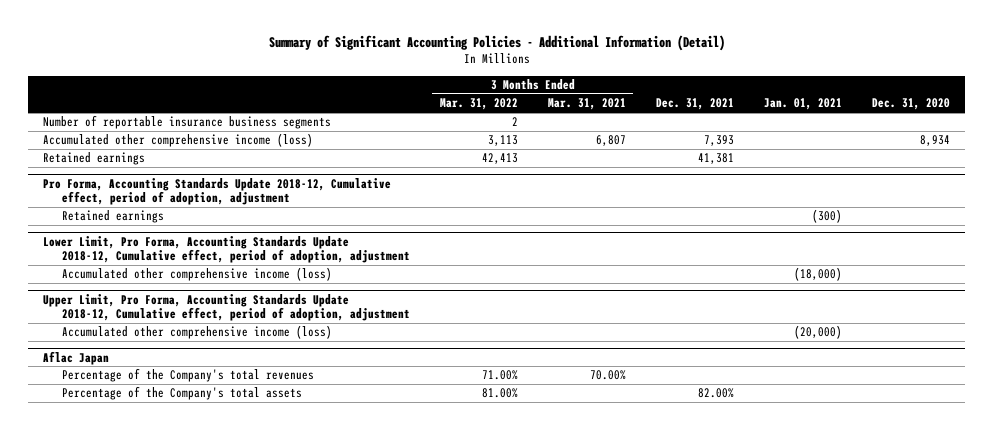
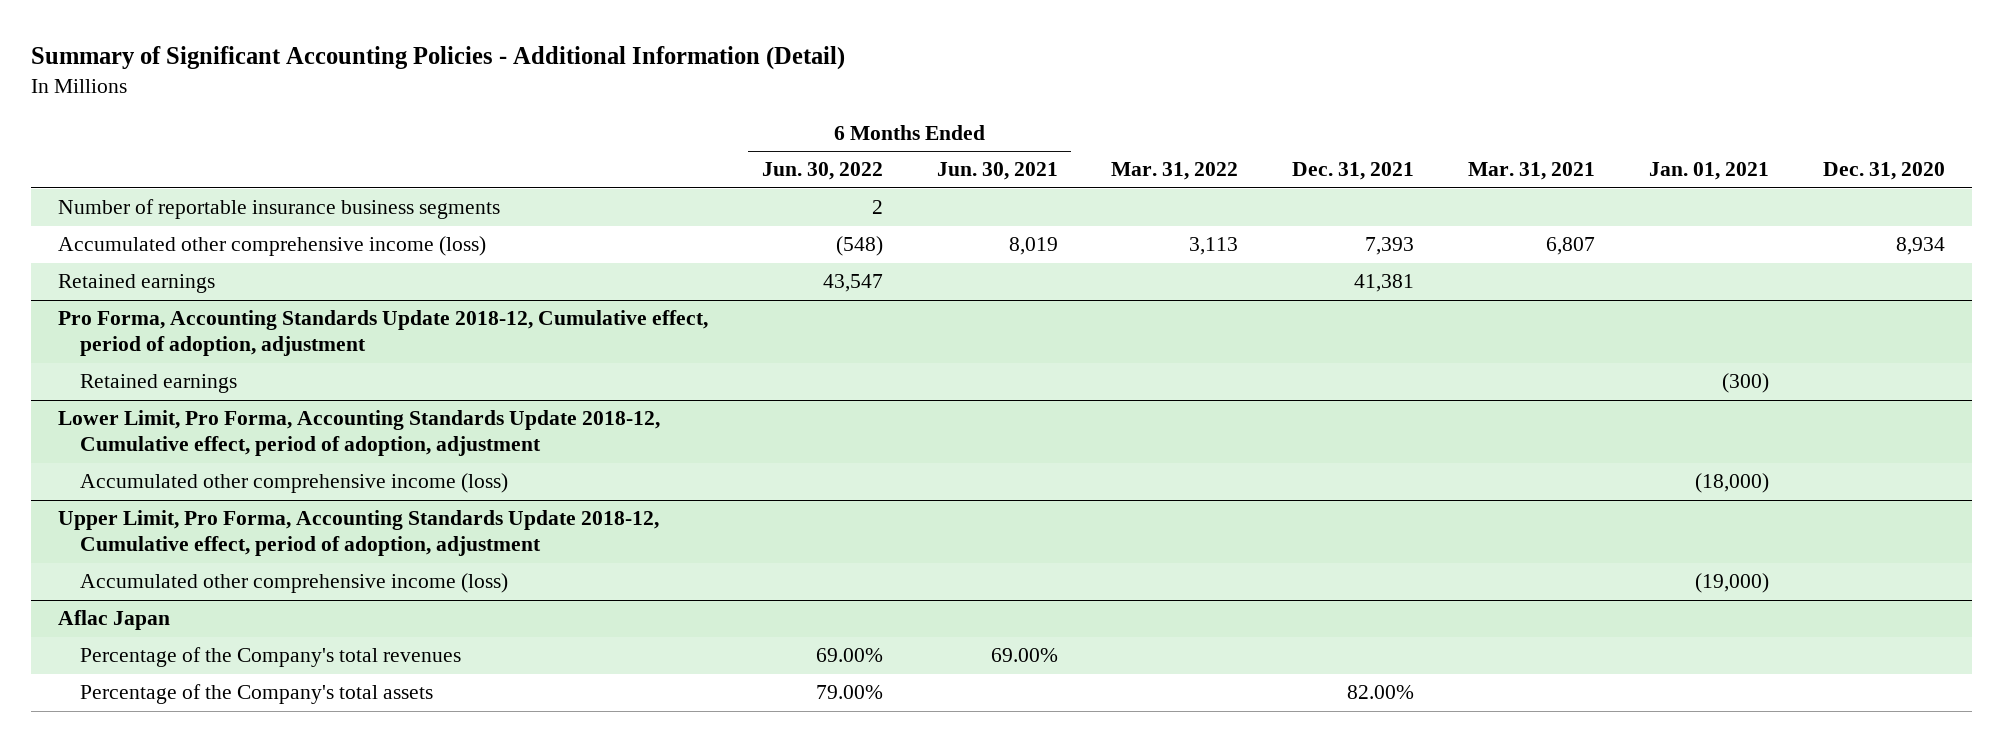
- | 3 Months Ended Mar. 31, 2022 | 3 Months Ended Mar. 31, 2021 | Dec. 31, 2021 | Jan. 01, 2021 | Dec. 31, 2020
+ | 6 Months Ended Jun. 30, 2022 | 6 Months Ended Jun. 30, 2021 | Mar. 31, 2022 | Dec. 31, 2021 | Mar. 31, 2021 | Jan. 01, 2021 | Dec. 31, 2020
@ Upper Limit, Pro Forma, Accounting Standards Update 2018-12, Cumulative effect, period of adoption, adjustment
- Accumulated other comprehensive income (loss) | | | | (20,000) |
+ Accumulated other comprehensive income (loss) | | | | | | (19,000) |

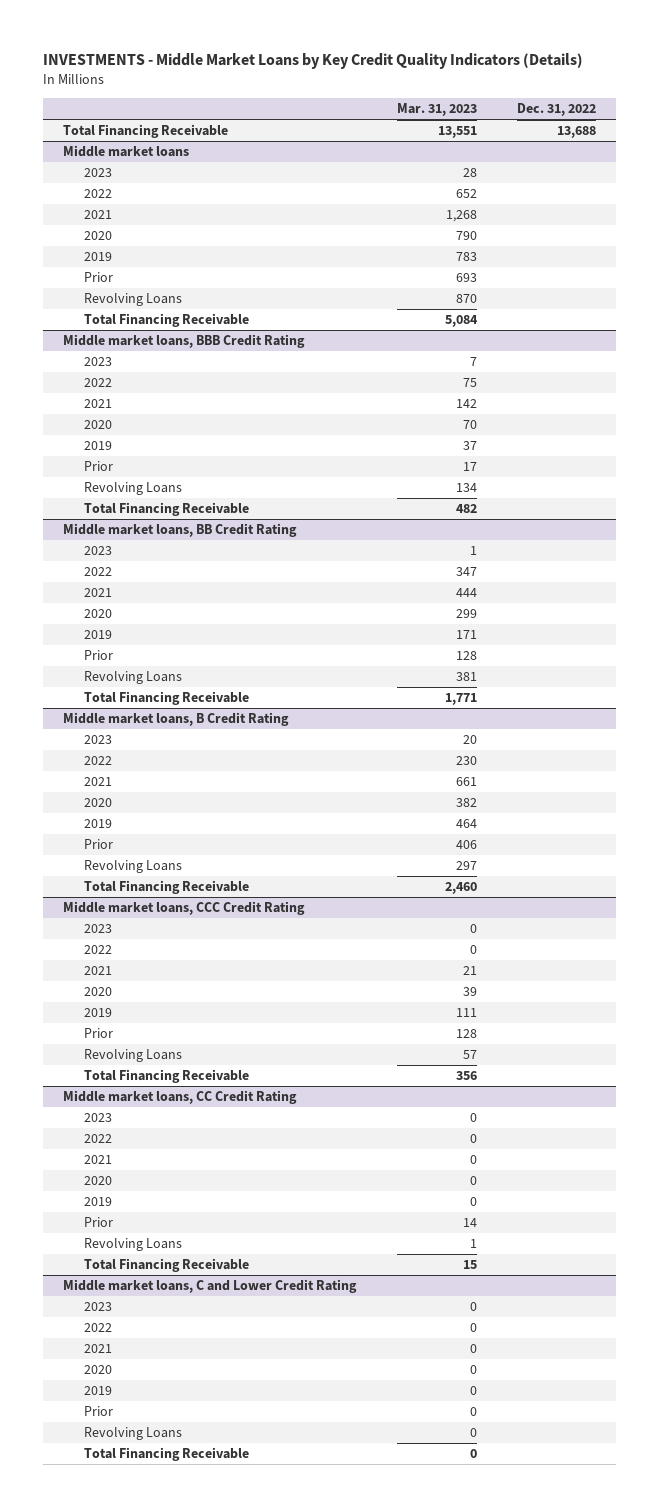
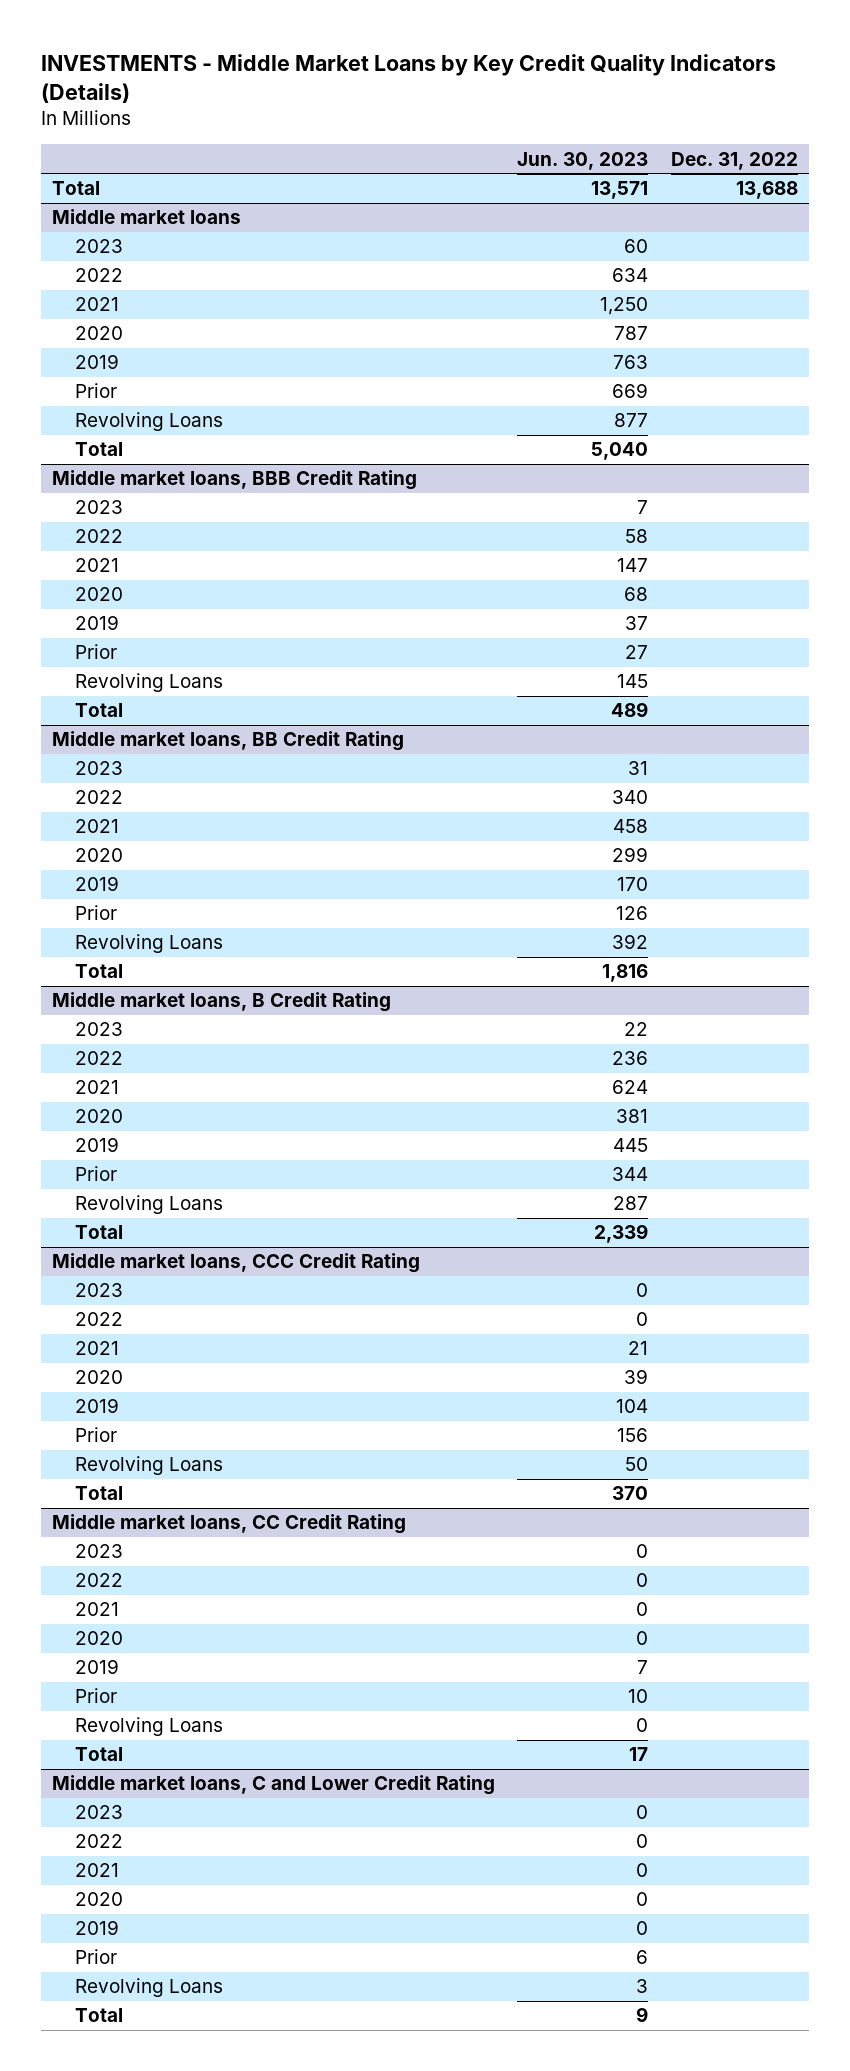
- | Mar. 31, 2023 | Dec. 31, 2022
+ | Jun. 30, 2023 | Dec. 31, 2022
- Total Financing Receivable | 13,551 | 13,688
+ Total | 13,571 | 13,688
@ Middle market loans
- Total Financing Receivable | 5,084 |
+ Total | 5,040 |
@ Middle market loans, BBB Credit Rating
- Total Financing Receivable | 482 |
+ Total | 489 |
@ Middle market loans, BB Credit Rating
- Total Financing Receivable | 1,771 |
+ Total | 1,816 |
@ Middle market loans, B Credit Rating
- Total Financing Receivable | 2,460 |
+ Total | 2,339 |
@ Middle market loans, CCC Credit Rating
- Total Financing Receivable | 356 |
+ Total | 370 |
@ Middle market loans, CC Credit Rating
- Total Financing Receivable | 15 |
+ Total | 17 |
@ Middle market loans, C and Lower Credit Rating
- Total Financing Receivable | 0 |
+ Total | 9 |

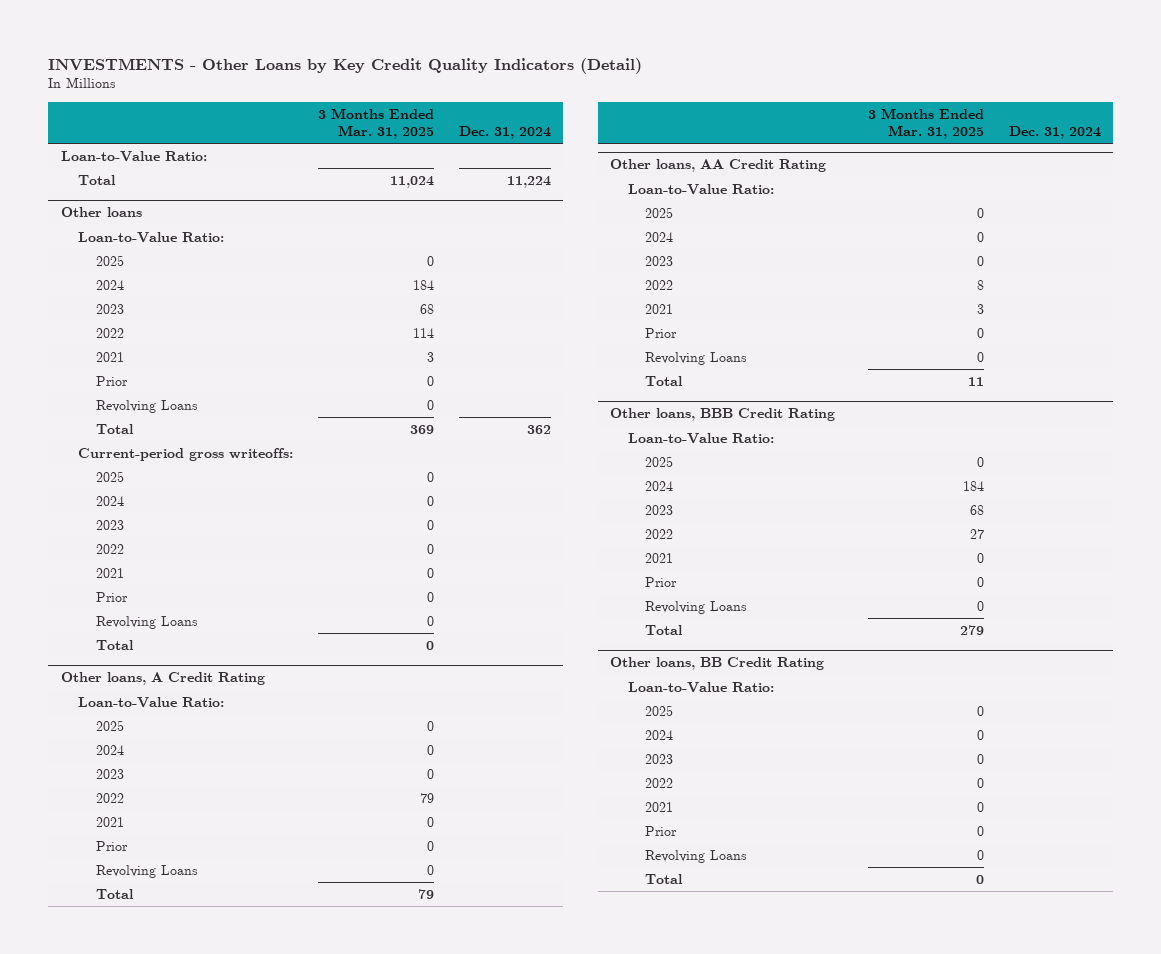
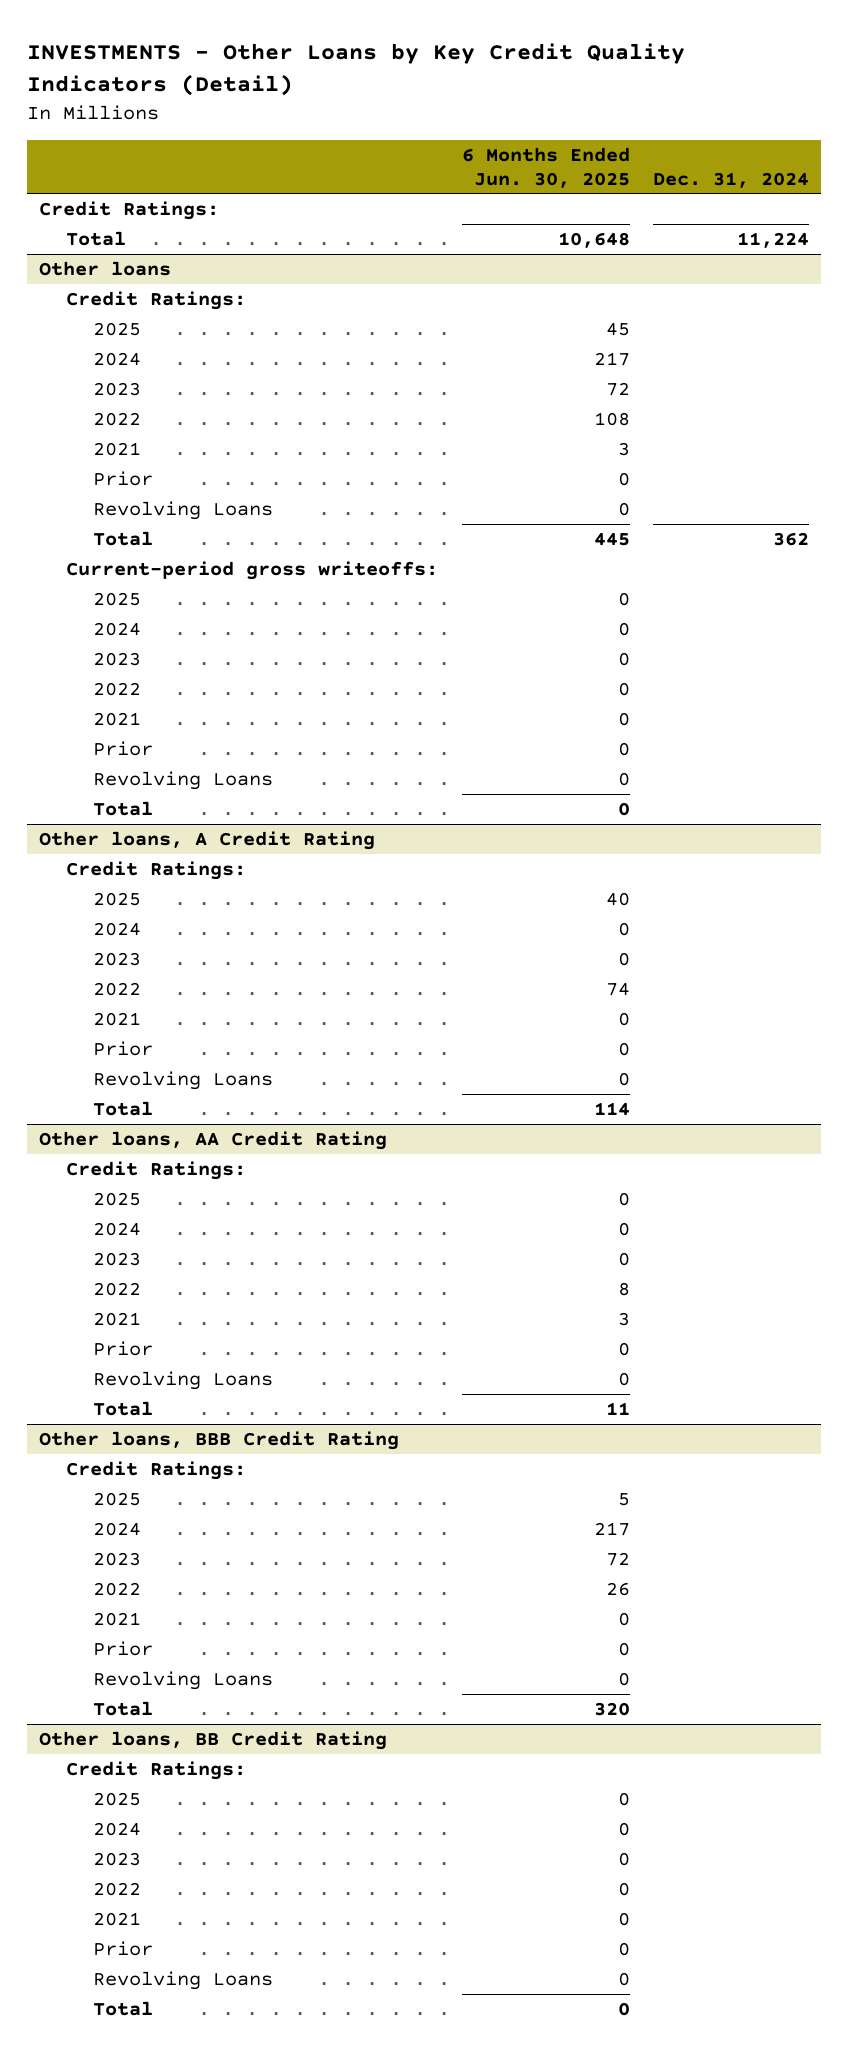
- | 3 Months Ended Mar. 31, 2025 | Dec. 31, 2024
+ | 6 Months Ended Jun. 30, 2025 | Dec. 31, 2024
- Loan-to-Value Ratio:
+ Credit Ratings:
@ Other loans
- Loan-to-Value Ratio:
+ Credit Ratings:
@ Other loans, A Credit Rating
- Loan-to-Value Ratio:
+ Credit Ratings:
@ Other loans, AA Credit Rating
- Loan-to-Value Ratio:
+ Credit Ratings:
@ Other loans, BBB Credit Rating
- Loan-to-Value Ratio:
+ Credit Ratings:
@ Other loans, BB Credit Rating
- Loan-to-Value Ratio:
+ Credit Ratings:

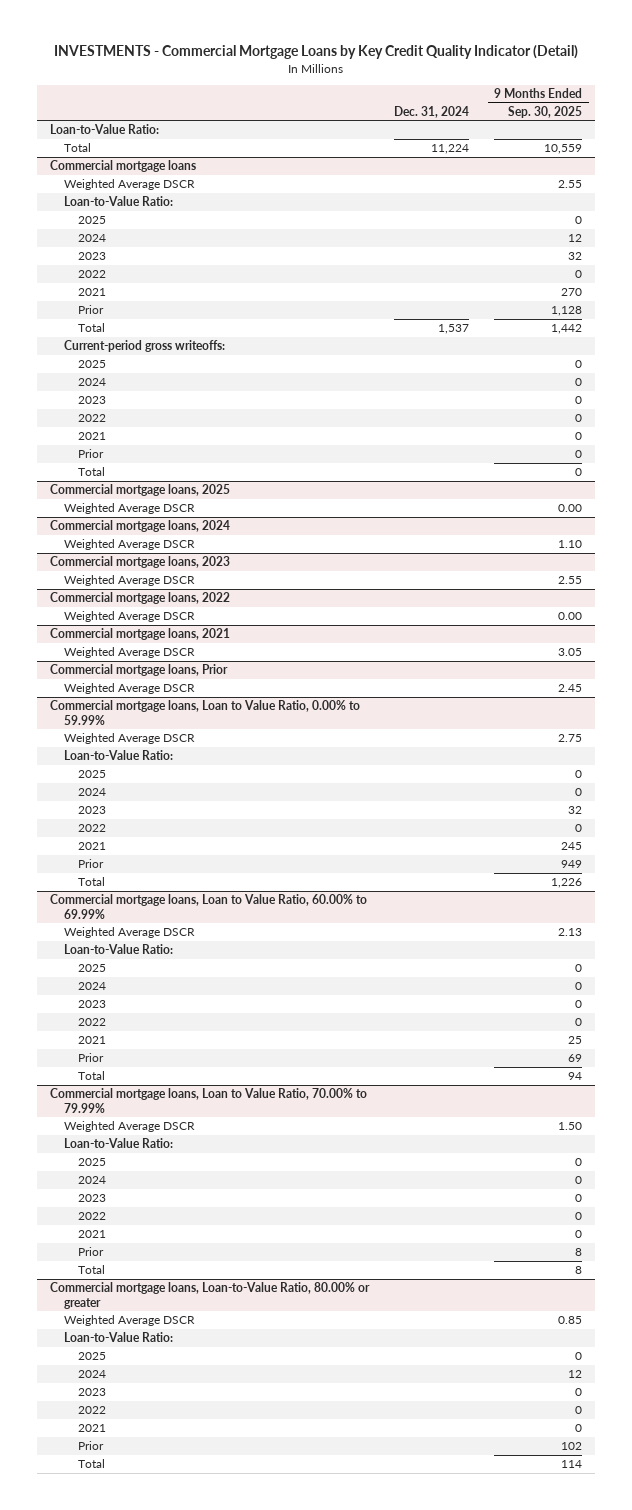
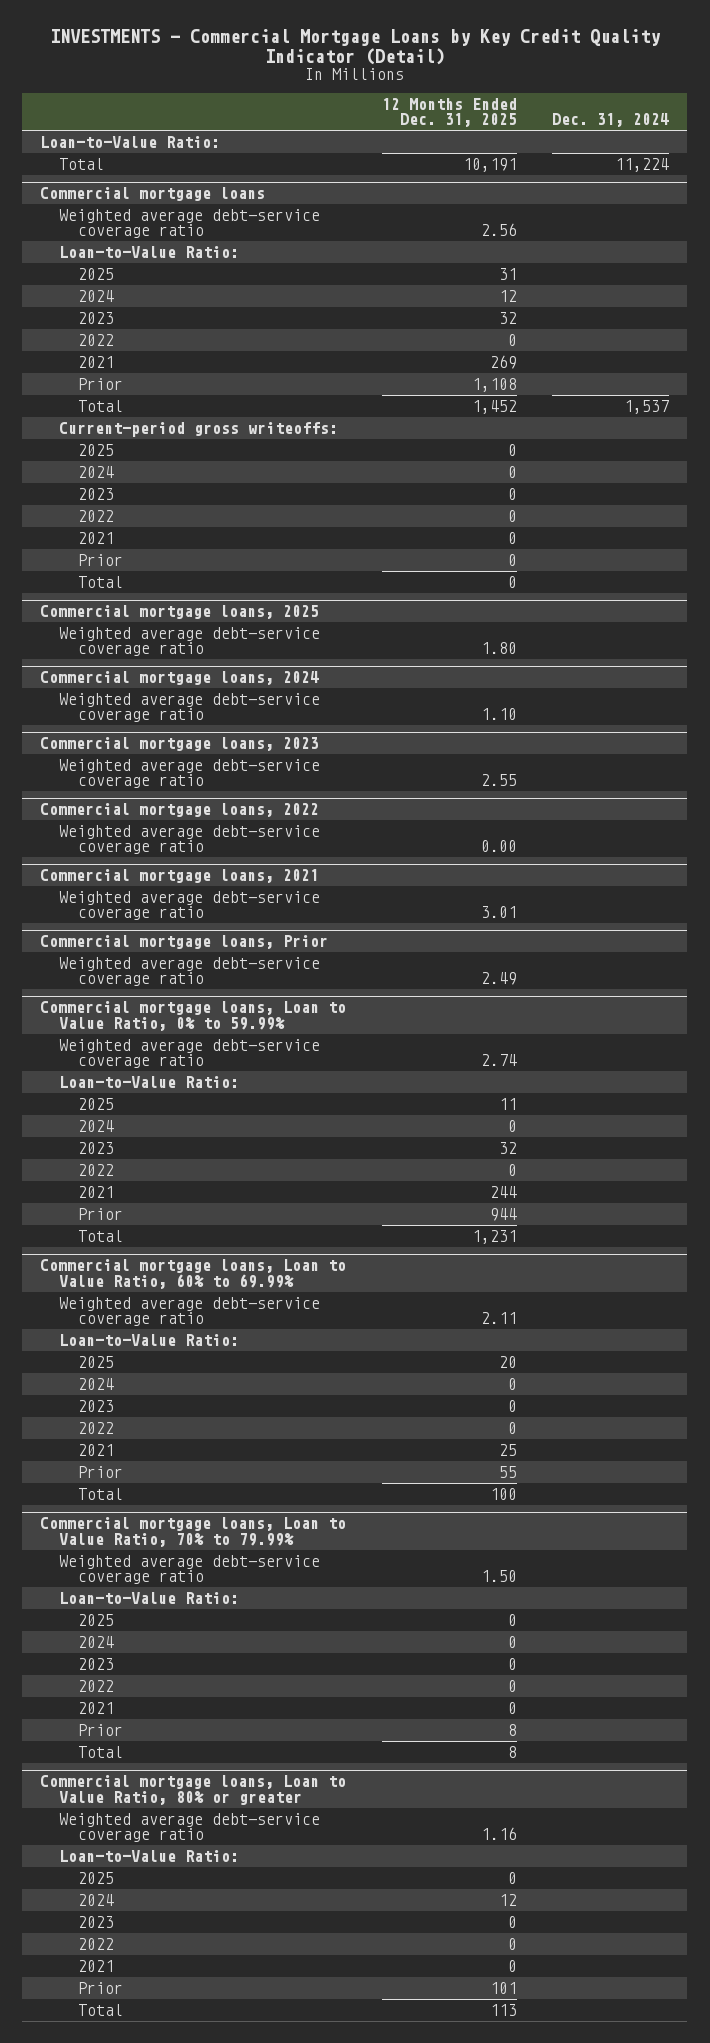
- | Dec. 31, 2024 | 9 Months Ended Sep. 30, 2025
+ | 12 Months Ended Dec. 31, 2025 | Dec. 31, 2024
@ Commercial mortgage loans
- Weighted Average DSCR | | 2.55
+ Weighted average debt-service coverage ratio | 2.56 |
@ Commercial mortgage loans, 2025
- Weighted Average DSCR | | 0.00
+ Weighted average debt-service coverage ratio | 1.80 |
@ Commercial mortgage loans, 2024
- Weighted Average DSCR | | 1.10
+ Weighted average debt-service coverage ratio | 1.10 |
@ Commercial mortgage loans, 2023
- Weighted Average DSCR | | 2.55
+ Weighted average debt-service coverage ratio | 2.55 |
@ Commercial mortgage loans, 2022
- Weighted Average DSCR | | 0.00
+ Weighted average debt-service coverage ratio | 0.00 |
@ Commercial mortgage loans, 2021
- Weighted Average DSCR | | 3.05
+ Weighted average debt-service coverage ratio | 3.01 |
@ Commercial mortgage loans, Prior
- Weighted Average DSCR | | 2.45
- Commercial mortgage loans, Loan to Value Ratio, 0.00% to 59.99%
- Weighted Average DSCR | | 2.75
@ Commercial mortgage loans, Prior
+ Weighted average debt-service coverage ratio | 2.49 |
+ Commercial mortgage loans, Loan to Value Ratio, 0% to 59.99%
+ Weighted average debt-service coverage ratio | 2.74 |
- Commercial mortgage loans, Loan to Value Ratio, 60.00% to 69.99%
- Weighted Average DSCR | | 2.13
+ Commercial mortgage loans, Loan to Value Ratio, 60% to 69.99%
+ Weighted average debt-service coverage ratio | 2.11 |
- Commercial mortgage loans, Loan to Value Ratio, 70.00% to 79.99%
- Weighted Average DSCR | | 1.50
+ Commercial mortgage loans, Loan to Value Ratio, 70% to 79.99%
+ Weighted average debt-service coverage ratio | 1.50 |
- Commercial mortgage loans, Loan-to-Value Ratio, 80.00% or greater
- Weighted Average DSCR | | 0.85
+ Commercial mortgage loans, Loan to Value Ratio, 80% or greater
+ Weighted average debt-service coverage ratio | 1.16 |

